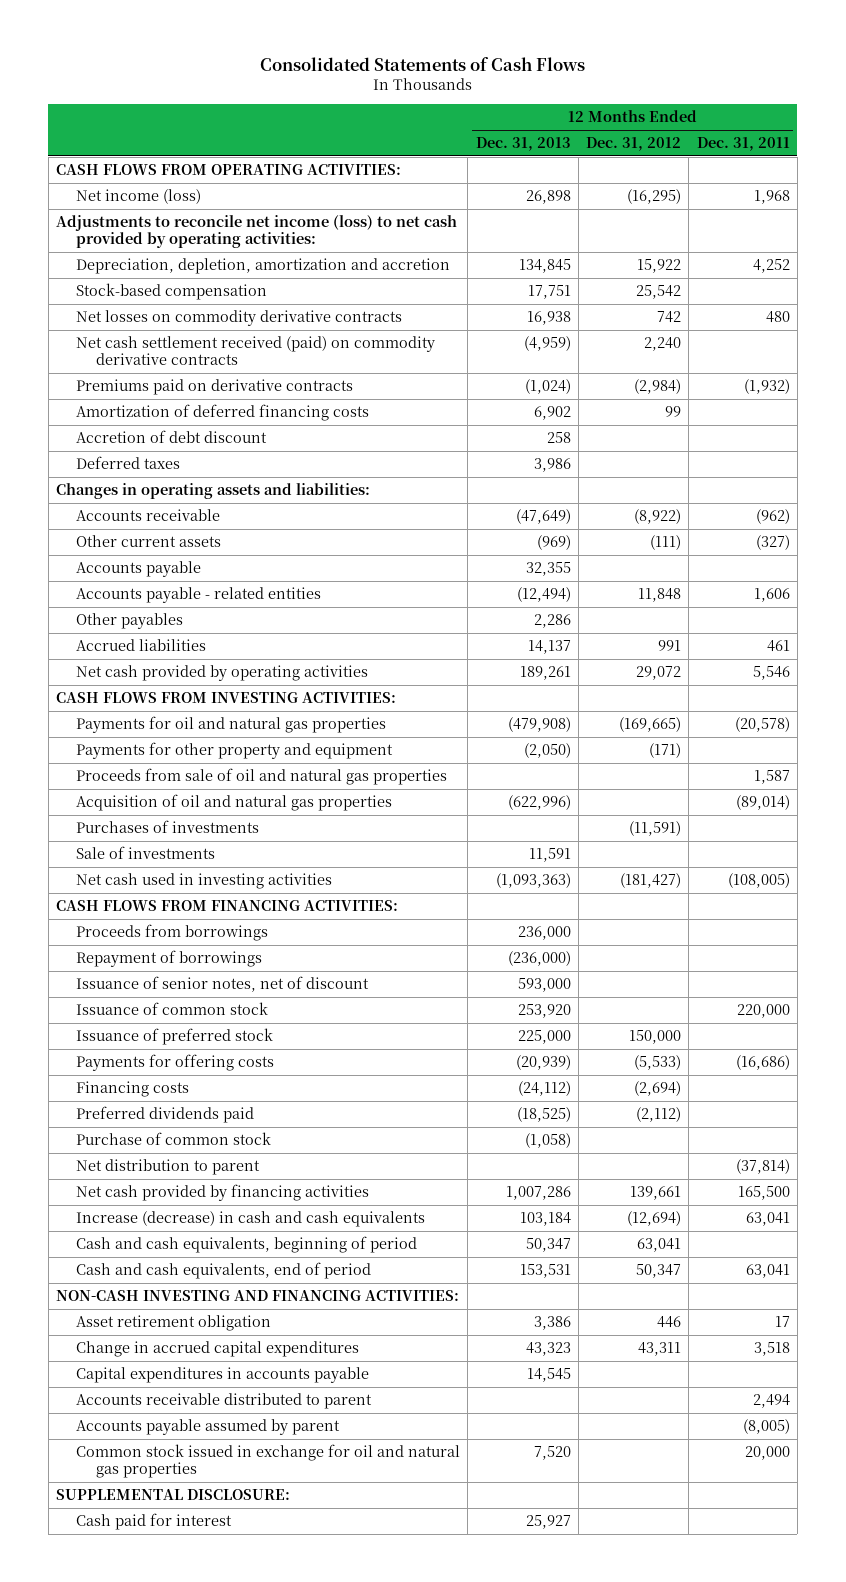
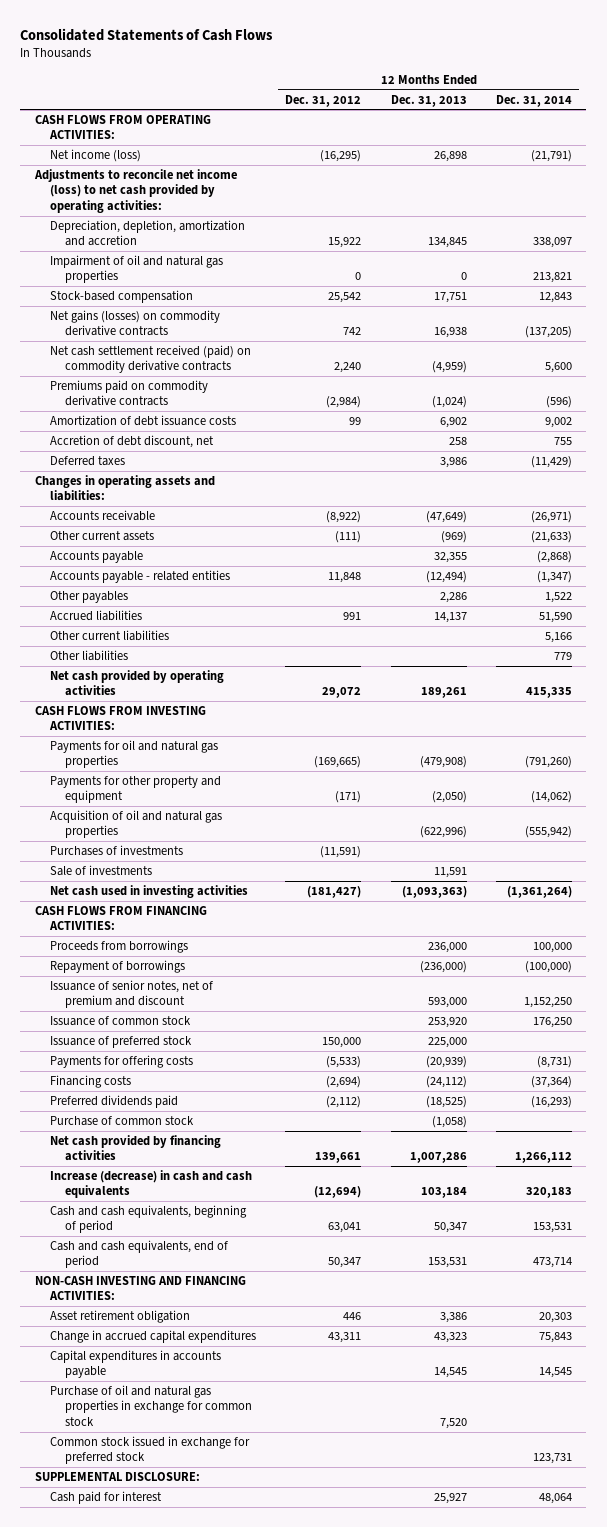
- | 12 Months Ended Dec. 31, 2013 | 12 Months Ended Dec. 31, 2012 | 12 Months Ended Dec. 31, 2011
+ | 12 Months Ended Dec. 31, 2012 | 12 Months Ended Dec. 31, 2013 | 12 Months Ended Dec. 31, 2014
+ Impairment of oil and natural gas properties | 0 | 0 | 213,821
- Net losses on commodity derivative contracts | 16,938 | 742 | 480
+ Net gains (losses) on commodity derivative contracts | 742 | 16,938 | (137,205)
- Premiums paid on derivative contracts | (1,024) | (2,984) | (1,932)
- Amortization of deferred financing costs | 6,902 | 99 |
- Accretion of debt discount | 258 | |
+ Premiums paid on commodity derivative contracts | (2,984) | (1,024) | (596)
+ Amortization of debt issuance costs | 99 | 6,902 | 9,002
+ Accretion of debt discount, net | | 258 | 755
+ Other current liabilities | | | 5,166
+ Other liabilities | | | 779
- Proceeds from sale of oil and natural gas properties | | | 1,587
- Issuance of senior notes, net of discount | 593,000 | |
+ Issuance of senior notes, net of premium and discount | | 593,000 | 1,152,250
- Net distribution to parent | | | (37,814)
- Accounts receivable distributed to parent | | | 2,494
- Accounts payable assumed by parent | | | (8,005)
- Common stock issued in exchange for oil and natural gas properties | 7,520 | | 20,000
+ Purchase of oil and natural gas properties in exchange for common stock | | 7,520 |
+ Common stock issued in exchange for preferred stock | | | 123,731

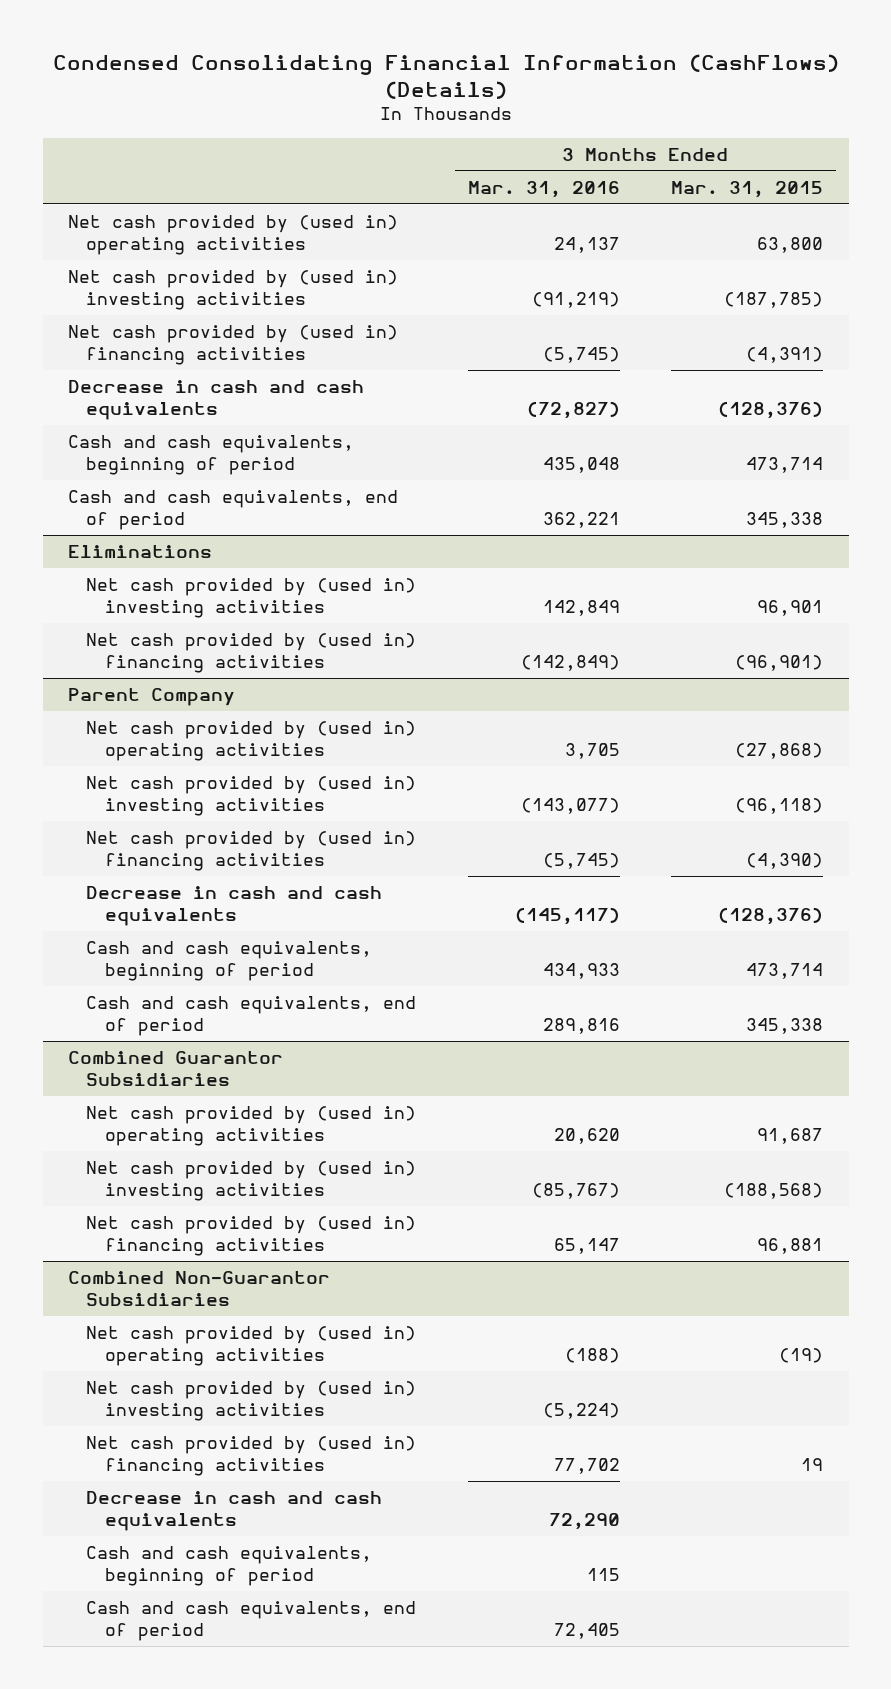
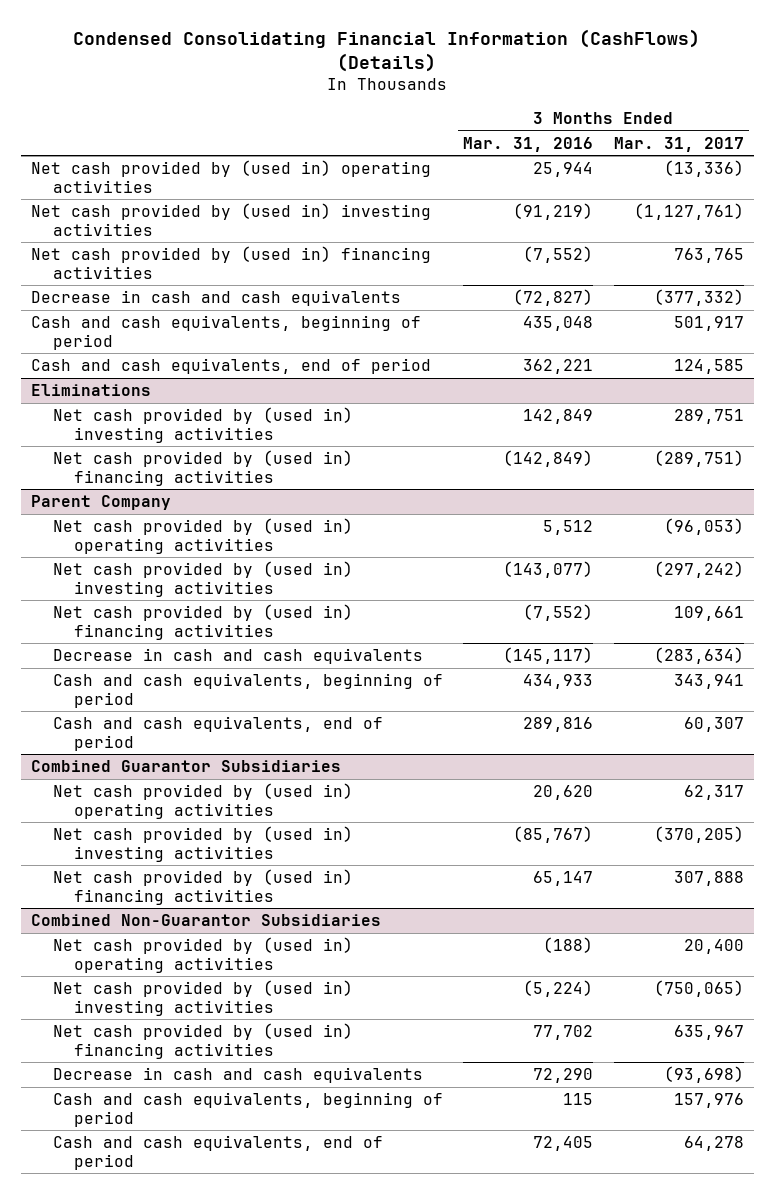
- | 3 Months Ended Mar. 31, 2016 | 3 Months Ended Mar. 31, 2015
+ | 3 Months Ended Mar. 31, 2016 | 3 Months Ended Mar. 31, 2017
- Net cash provided by (used in) operating activities | 24,137 | 63,800
+ Net cash provided by (used in) operating activities | 25,944 | (13,336)
- Net cash provided by (used in) financing activities | (5,745) | (4,391)
+ Net cash provided by (used in) financing activities | (7,552) | 763,765
@ Parent Company
- Net cash provided by (used in) operating activities | 3,705 | (27,868)
+ Net cash provided by (used in) operating activities | 5,512 | (96,053)
- Net cash provided by (used in) financing activities | (5,745) | (4,390)
+ Net cash provided by (used in) financing activities | (7,552) | 109,661

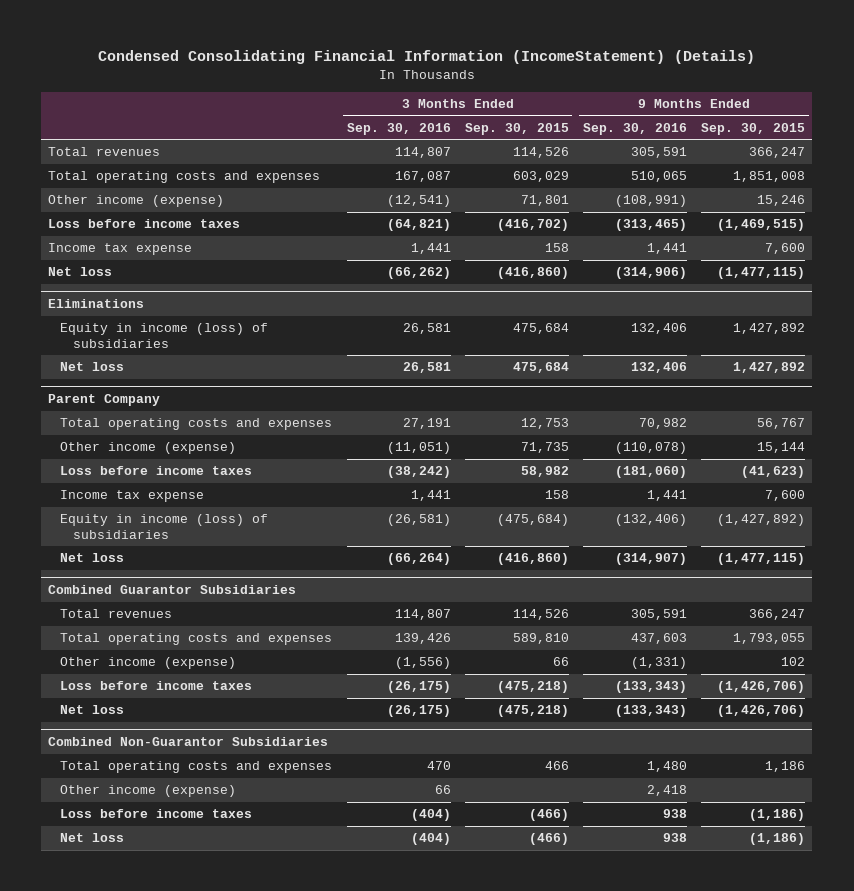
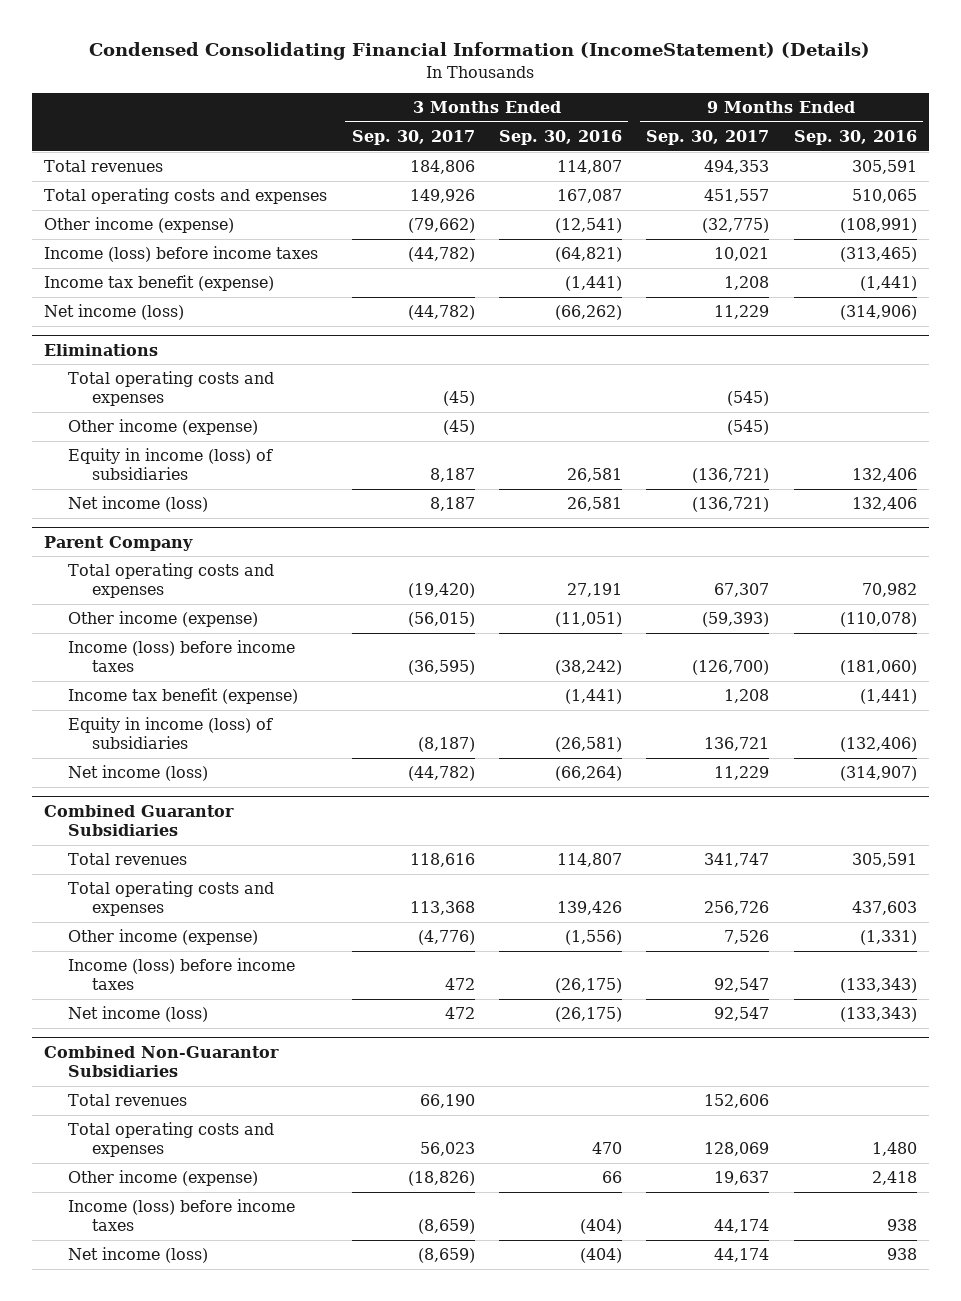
- | 3 Months Ended Sep. 30, 2016 | 3 Months Ended Sep. 30, 2015 | 9 Months Ended Sep. 30, 2016 | 9 Months Ended Sep. 30, 2015
+ | 3 Months Ended Sep. 30, 2017 | 3 Months Ended Sep. 30, 2016 | 9 Months Ended Sep. 30, 2017 | 9 Months Ended Sep. 30, 2016
- Loss before income taxes | (64,821) | (416,702) | (313,465) | (1,469,515)
- Income tax expense | 1,441 | 158 | 1,441 | 7,600
- Net loss | (66,262) | (416,860) | (314,906) | (1,477,115)
+ Income (loss) before income taxes | (44,782) | (64,821) | 10,021 | (313,465)
+ Income tax benefit (expense) | | (1,441) | 1,208 | (1,441)
+ Net income (loss) | (44,782) | (66,262) | 11,229 | (314,906)
@ Eliminations
+ Total operating costs and expenses | (45) | | (545) |
+ Other income (expense) | (45) | | (545) |
- Net loss | 26,581 | 475,684 | 132,406 | 1,427,892
+ Net income (loss) | 8,187 | 26,581 | (136,721) | 132,406
@ Parent Company
- Loss before income taxes | (38,242) | 58,982 | (181,060) | (41,623)
- Income tax expense | 1,441 | 158 | 1,441 | 7,600
+ Income (loss) before income taxes | (36,595) | (38,242) | (126,700) | (181,060)
+ Income tax benefit (expense) | | (1,441) | 1,208 | (1,441)
- Net loss | (66,264) | (416,860) | (314,907) | (1,477,115)
+ Net income (loss) | (44,782) | (66,264) | 11,229 | (314,907)
@ Combined Guarantor Subsidiaries
- Loss before income taxes | (26,175) | (475,218) | (133,343) | (1,426,706)
- Net loss | (26,175) | (475,218) | (133,343) | (1,426,706)
+ Income (loss) before income taxes | 472 | (26,175) | 92,547 | (133,343)
+ Net income (loss) | 472 | (26,175) | 92,547 | (133,343)
@ Combined Non-Guarantor Subsidiaries
+ Total revenues | 66,190 | | 152,606 |
- Loss before income taxes | (404) | (466) | 938 | (1,186)
- Net loss | (404) | (466) | 938 | (1,186)
+ Income (loss) before income taxes | (8,659) | (404) | 44,174 | 938
+ Net income (loss) | (8,659) | (404) | 44,174 | 938

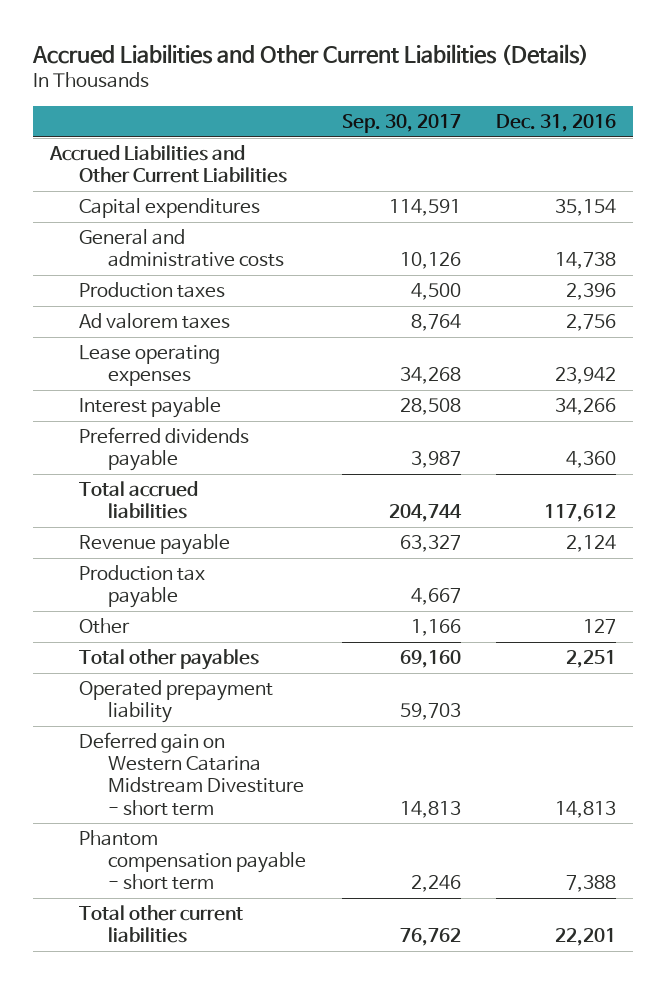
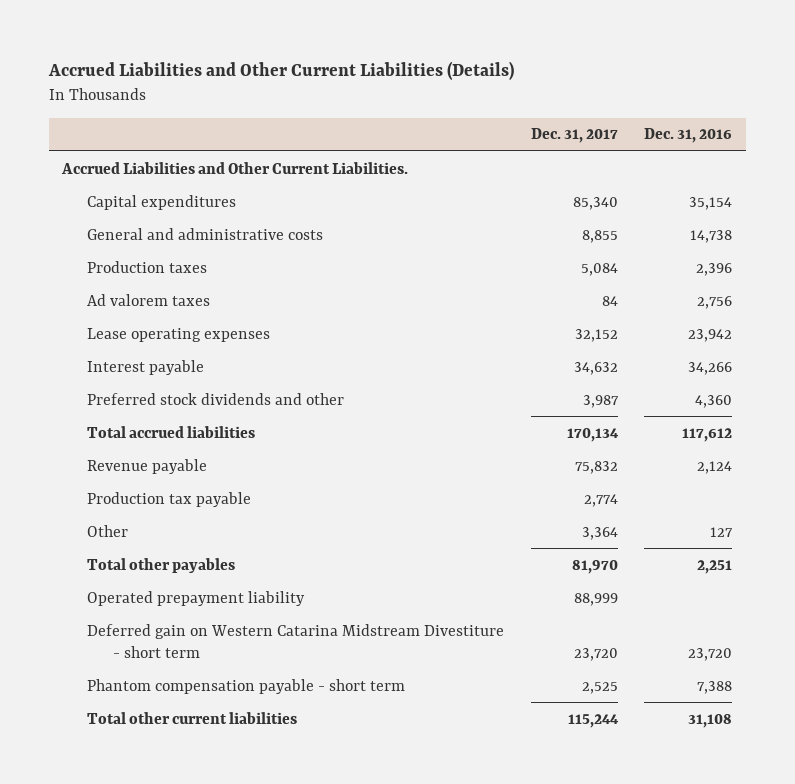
- | Sep. 30, 2017 | Dec. 31, 2016
+ | Dec. 31, 2017 | Dec. 31, 2016
- Accrued Liabilities and Other Current Liabilities
+ Accrued Liabilities and Other Current Liabilities.
- Preferred dividends payable | 3,987 | 4,360
+ Preferred stock dividends and other | 3,987 | 4,360
- Deferred gain on Western Catarina Midstream Divestiture - short term | 14,813 | 14,813
+ Deferred gain on Western Catarina Midstream Divestiture - short term | 23,720 | 23,720
- Total other current liabilities | 76,762 | 22,201
+ Total other current liabilities | 115,244 | 31,108

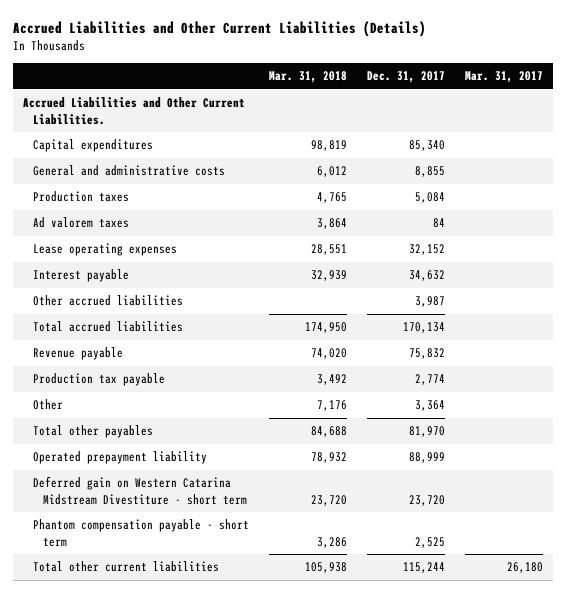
- | Dec. 31, 2017 | Dec. 31, 2016
+ | Mar. 31, 2018 | Dec. 31, 2017 | Mar. 31, 2017
- Preferred stock dividends and other | 3,987 | 4,360
+ Other accrued liabilities | | 3,987 |

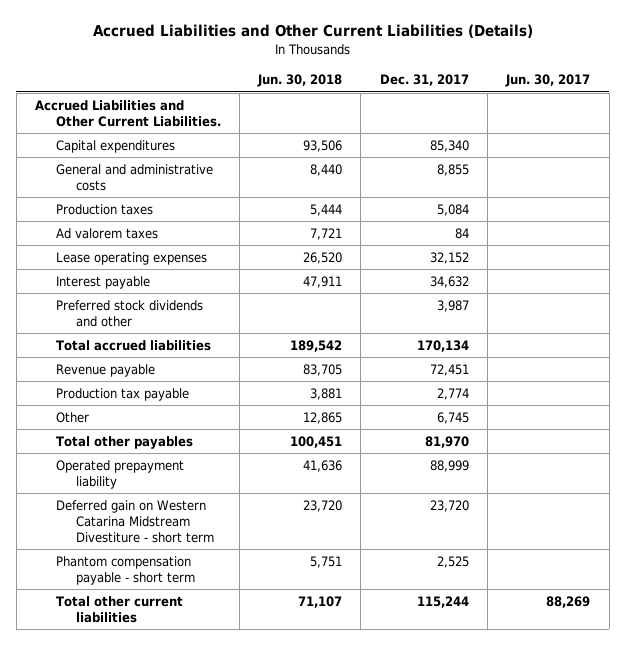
- | Mar. 31, 2018 | Dec. 31, 2017 | Mar. 31, 2017
+ | Jun. 30, 2018 | Dec. 31, 2017 | Jun. 30, 2017
- Other accrued liabilities | | 3,987 |
+ Preferred stock dividends and other | | 3,987 |
- Revenue payable | 74,020 | 75,832 |
+ Revenue payable | 83,705 | 72,451 |
- Other | 7,176 | 3,364 |
+ Other | 12,865 | 6,745 |

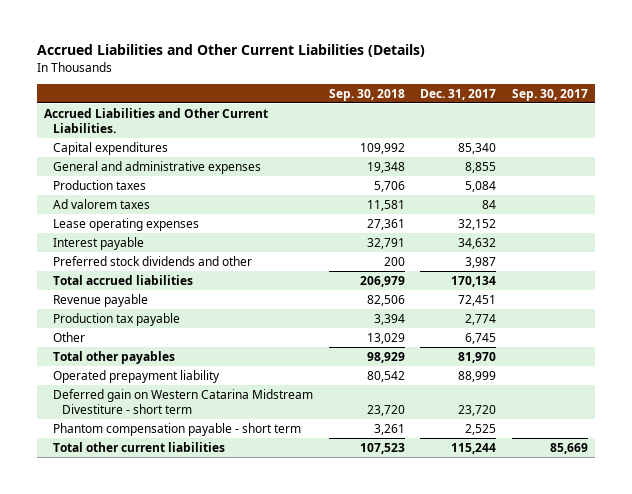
- | Jun. 30, 2018 | Dec. 31, 2017 | Jun. 30, 2017
+ | Sep. 30, 2018 | Dec. 31, 2017 | Sep. 30, 2017
- General and administrative costs | 8,440 | 8,855 |
+ General and administrative expenses | 19,348 | 8,855 |

